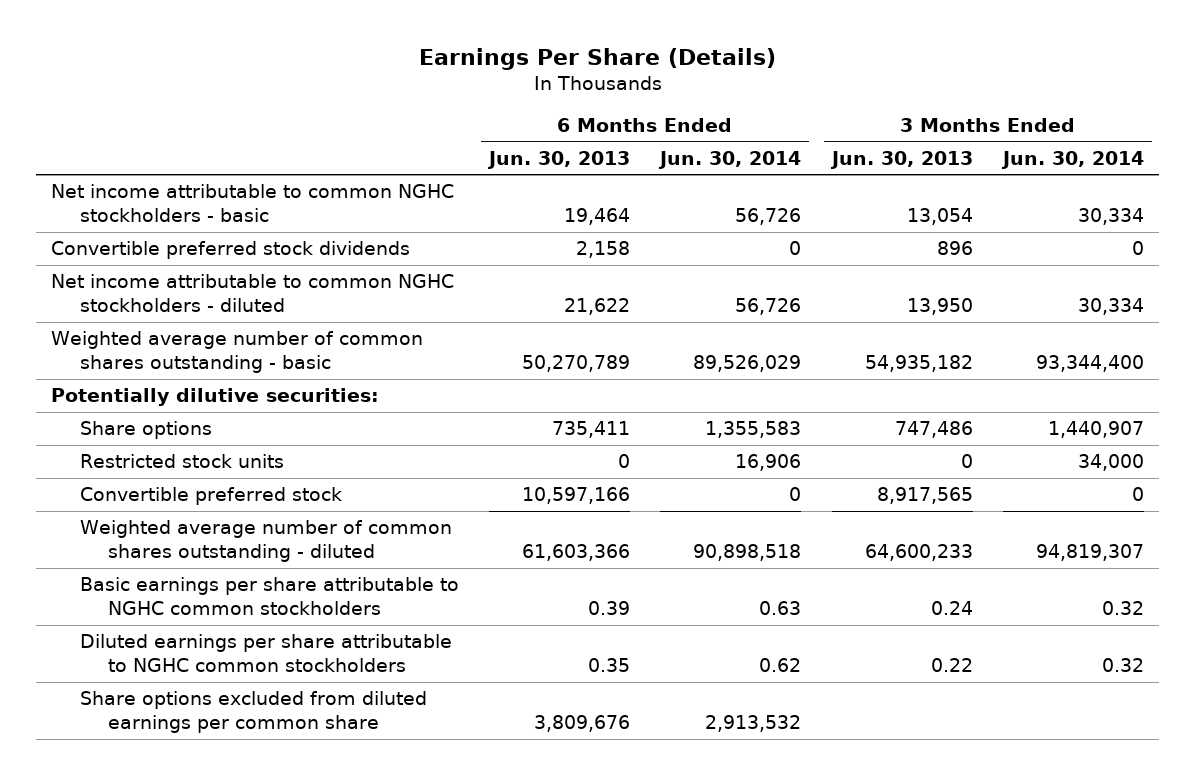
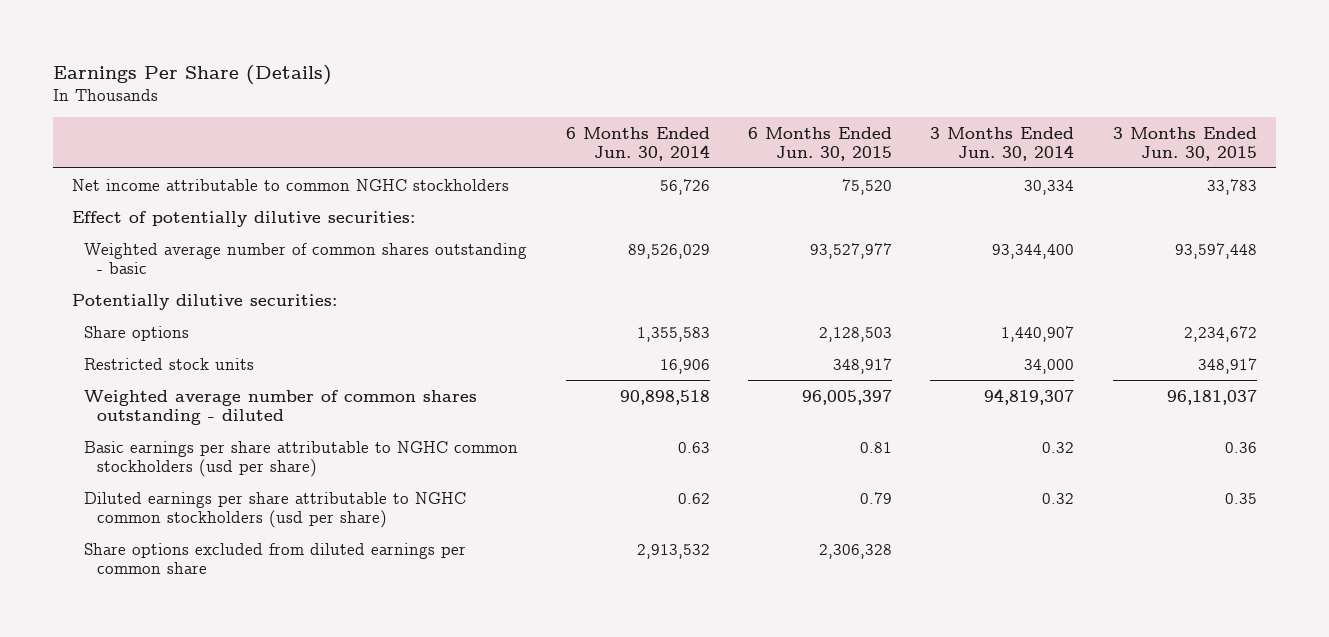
- | 6 Months Ended Jun. 30, 2013 | 6 Months Ended Jun. 30, 2014 | 3 Months Ended Jun. 30, 2013 | 3 Months Ended Jun. 30, 2014
+ | 6 Months Ended Jun. 30, 2014 | 6 Months Ended Jun. 30, 2015 | 3 Months Ended Jun. 30, 2014 | 3 Months Ended Jun. 30, 2015
- Net income attributable to common NGHC stockholders - basic | 19,464 | 56,726 | 13,054 | 30,334
- Convertible preferred stock dividends | 2,158 | 0 | 896 | 0
- Net income attributable to common NGHC stockholders - diluted | 21,622 | 56,726 | 13,950 | 30,334
+ Net income attributable to common NGHC stockholders | 56,726 | 75,520 | 30,334 | 33,783
+ Effect of potentially dilutive securities:
- Convertible preferred stock | 10,597,166 | 0 | 8,917,565 | 0
- Basic earnings per share attributable to NGHC common stockholders | 0.39 | 0.63 | 0.24 | 0.32
- Diluted earnings per share attributable to NGHC common stockholders | 0.35 | 0.62 | 0.22 | 0.32
+ Basic earnings per share attributable to NGHC common stockholders (usd per share) | 0.63 | 0.81 | 0.32 | 0.36
+ Diluted earnings per share attributable to NGHC common stockholders (usd per share) | 0.62 | 0.79 | 0.32 | 0.35

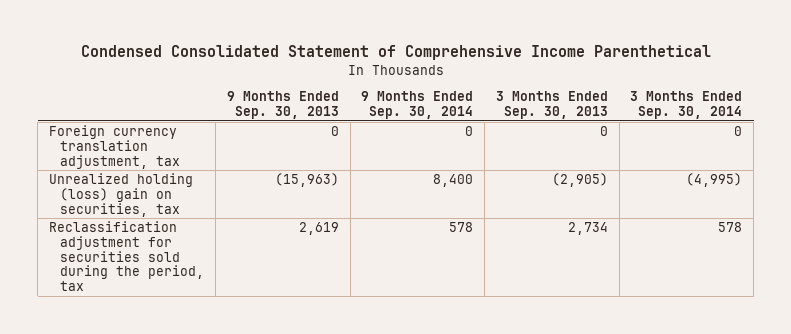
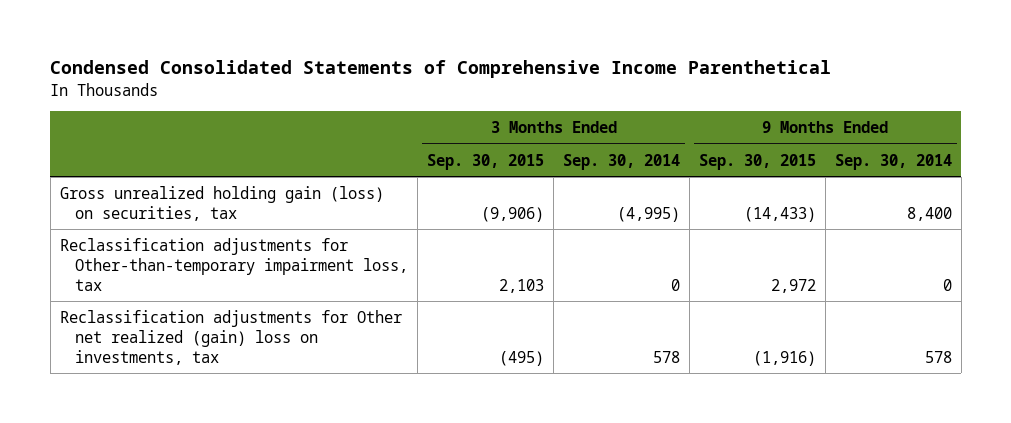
- Condensed Consolidated Statement of Comprehensive Income Parenthetical
+ Condensed Consolidated Statements of Comprehensive Income Parenthetical
- | 9 Months Ended Sep. 30, 2013 | 9 Months Ended Sep. 30, 2014 | 3 Months Ended Sep. 30, 2013 | 3 Months Ended Sep. 30, 2014
+ | 3 Months Ended Sep. 30, 2015 | 3 Months Ended Sep. 30, 2014 | 9 Months Ended Sep. 30, 2015 | 9 Months Ended Sep. 30, 2014
- Foreign currency translation adjustment, tax | 0 | 0 | 0 | 0
- Unrealized holding (loss) gain on securities, tax | (15,963) | 8,400 | (2,905) | (4,995)
- Reclassification adjustment for securities sold during the period, tax | 2,619 | 578 | 2,734 | 578
+ Gross unrealized holding gain (loss) on securities, tax | (9,906) | (4,995) | (14,433) | 8,400
+ Reclassification adjustments for Other-than-temporary impairment loss, tax | 2,103 | 0 | 2,972 | 0
+ Reclassification adjustments for Other net realized (gain) loss on investments, tax | (495) | 578 | (1,916) | 578

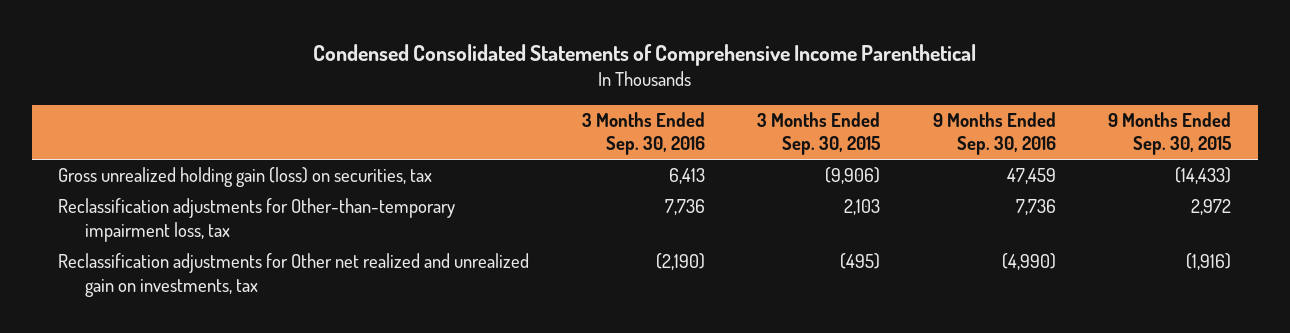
- | 3 Months Ended Sep. 30, 2015 | 3 Months Ended Sep. 30, 2014 | 9 Months Ended Sep. 30, 2015 | 9 Months Ended Sep. 30, 2014
+ | 3 Months Ended Sep. 30, 2016 | 3 Months Ended Sep. 30, 2015 | 9 Months Ended Sep. 30, 2016 | 9 Months Ended Sep. 30, 2015
- Reclassification adjustments for Other net realized (gain) loss on investments, tax | (495) | 578 | (1,916) | 578
+ Reclassification adjustments for Other net realized and unrealized gain on investments, tax | (2,190) | (495) | (4,990) | (1,916)

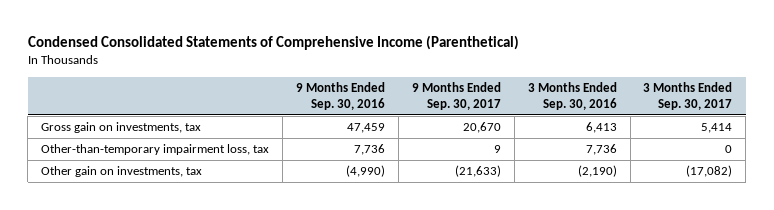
- Condensed Consolidated Statements of Comprehensive Income Parenthetical
+ Condensed Consolidated Statements of Comprehensive Income (Parenthetical)
- | 3 Months Ended Sep. 30, 2016 | 3 Months Ended Sep. 30, 2015 | 9 Months Ended Sep. 30, 2016 | 9 Months Ended Sep. 30, 2015
+ | 9 Months Ended Sep. 30, 2016 | 9 Months Ended Sep. 30, 2017 | 3 Months Ended Sep. 30, 2016 | 3 Months Ended Sep. 30, 2017
- Gross unrealized holding gain (loss) on securities, tax | 6,413 | (9,906) | 47,459 | (14,433)
- Reclassification adjustments for Other-than-temporary impairment loss, tax | 7,736 | 2,103 | 7,736 | 2,972
- Reclassification adjustments for Other net realized and unrealized gain on investments, tax | (2,190) | (495) | (4,990) | (1,916)
+ Gross gain on investments, tax | 47,459 | 20,670 | 6,413 | 5,414
+ Other-than-temporary impairment loss, tax | 7,736 | 9 | 7,736 | 0
+ Other gain on investments, tax | (4,990) | (21,633) | (2,190) | (17,082)

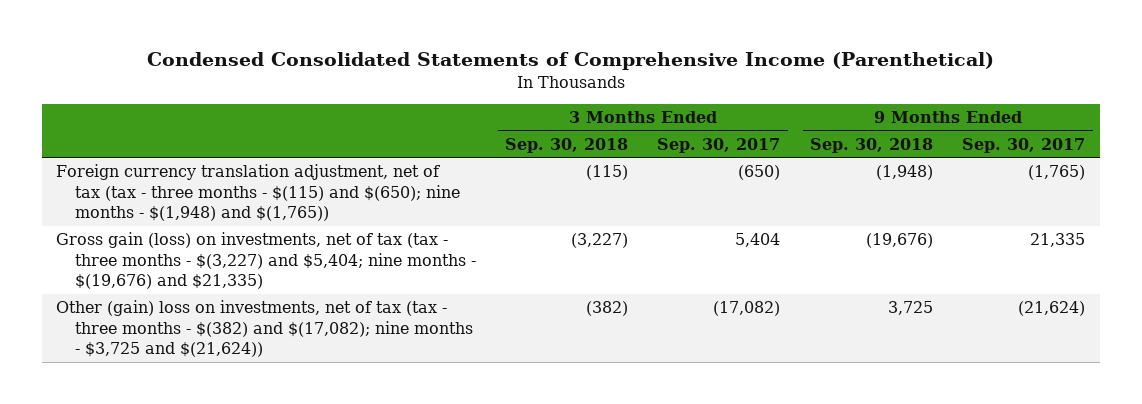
- | 9 Months Ended Sep. 30, 2016 | 9 Months Ended Sep. 30, 2017 | 3 Months Ended Sep. 30, 2016 | 3 Months Ended Sep. 30, 2017
+ | 3 Months Ended Sep. 30, 2018 | 3 Months Ended Sep. 30, 2017 | 9 Months Ended Sep. 30, 2018 | 9 Months Ended Sep. 30, 2017
- Gross gain on investments, tax | 47,459 | 20,670 | 6,413 | 5,414
- Other-than-temporary impairment loss, tax | 7,736 | 9 | 7,736 | 0
- Other gain on investments, tax | (4,990) | (21,633) | (2,190) | (17,082)
+ Foreign currency translation adjustment, net of tax (tax - three months - $(115) and $(650); nine months - $(1,948) and $(1,765)) | (115) | (650) | (1,948) | (1,765)
+ Gross gain (loss) on investments, net of tax (tax - three months - $(3,227) and $5,404; nine months - $(19,676) and $21,335) | (3,227) | 5,404 | (19,676) | 21,335
+ Other (gain) loss on investments, net of tax (tax - three months - $(382) and $(17,082); nine months - $3,725 and $(21,624)) | (382) | (17,082) | 3,725 | (21,624)

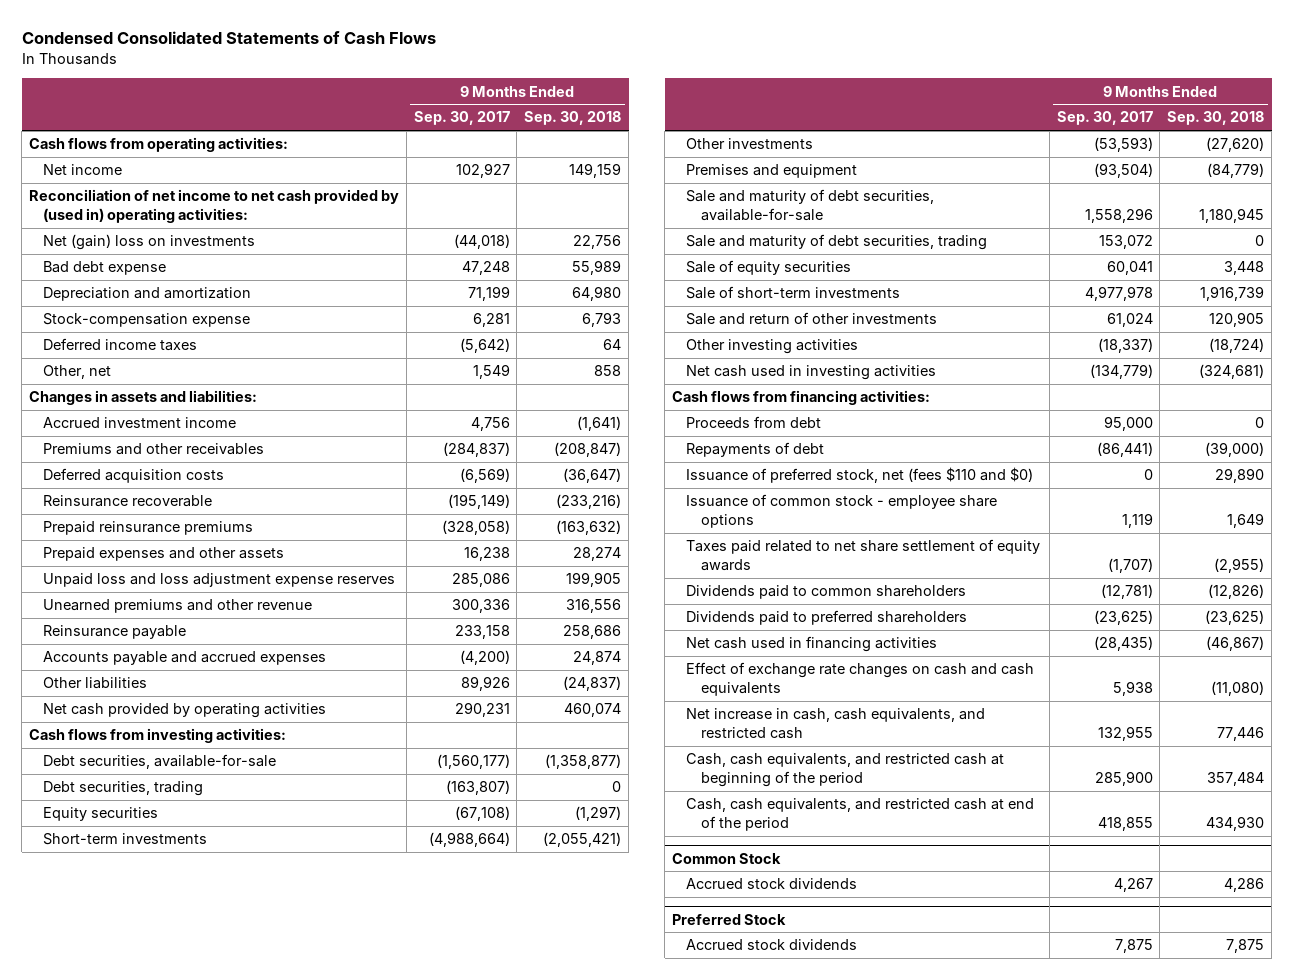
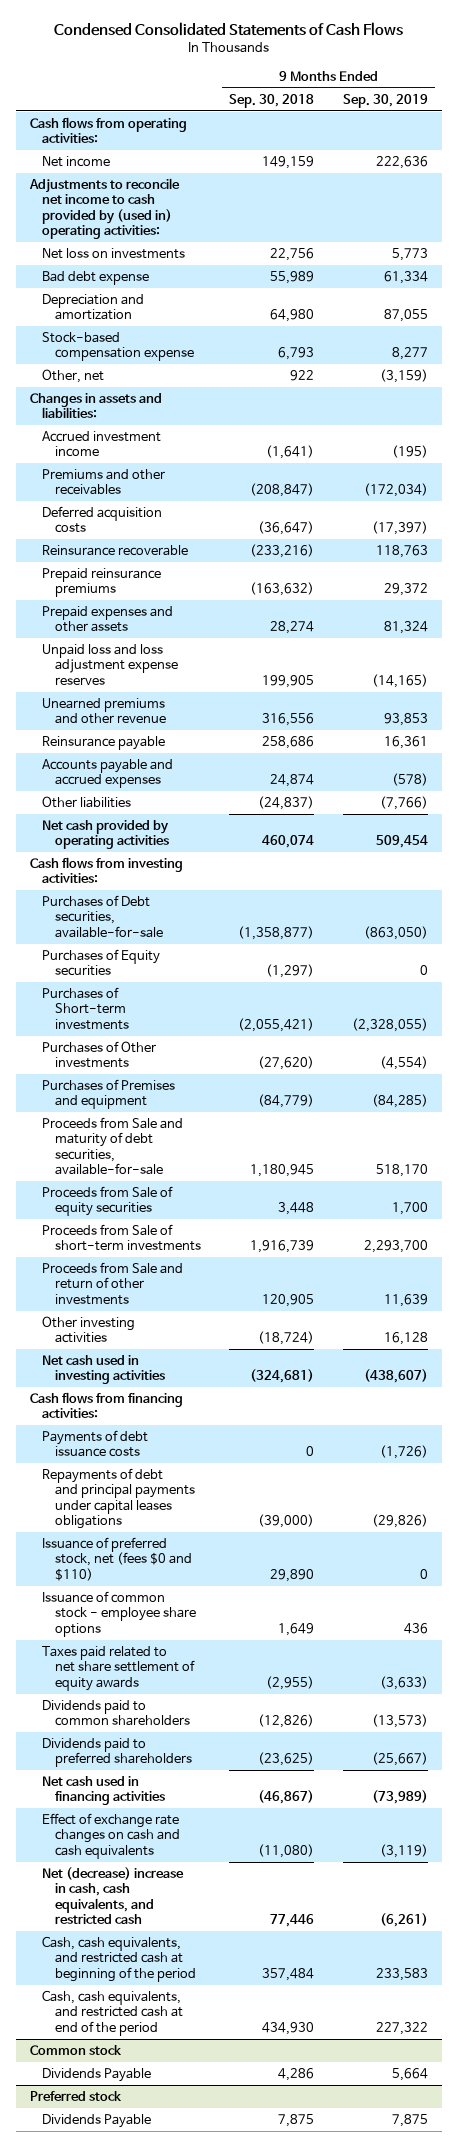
- | 9 Months Ended Sep. 30, 2017 | 9 Months Ended Sep. 30, 2018
+ | 9 Months Ended Sep. 30, 2018 | 9 Months Ended Sep. 30, 2019
- Reconciliation of net income to net cash provided by (used in) operating activities:
- Net (gain) loss on investments | (44,018) | 22,756
+ Adjustments to reconcile net income to cash provided by (used in) operating activities:
+ Net loss on investments | 22,756 | 5,773
- Stock-compensation expense | 6,281 | 6,793
- Deferred income taxes | (5,642) | 64
- Other, net | 1,549 | 858
+ Stock-based compensation expense | 6,793 | 8,277
+ Other, net | 922 | (3,159)
- Debt securities, available-for-sale | (1,560,177) | (1,358,877)
- Debt securities, trading | (163,807) | 0
- Equity securities | (67,108) | (1,297)
- Short-term investments | (4,988,664) | (2,055,421)
- Other investments | (53,593) | (27,620)
- Premises and equipment | (93,504) | (84,779)
- Sale and maturity of debt securities, available-for-sale | 1,558,296 | 1,180,945
- Sale and maturity of debt securities, trading | 153,072 | 0
- Sale of equity securities | 60,041 | 3,448
- Sale of short-term investments | 4,977,978 | 1,916,739
- Sale and return of other investments | 61,024 | 120,905
+ Purchases of Debt securities, available-for-sale | (1,358,877) | (863,050)
+ Purchases of Equity securities | (1,297) | 0
+ Purchases of Short-term investments | (2,055,421) | (2,328,055)
+ Purchases of Other investments | (27,620) | (4,554)
+ Purchases of Premises and equipment | (84,779) | (84,285)
+ Proceeds from Sale and maturity of debt securities, available-for-sale | 1,180,945 | 518,170
+ Proceeds from Sale of equity securities | 3,448 | 1,700
+ Proceeds from Sale of short-term investments | 1,916,739 | 2,293,700
+ Proceeds from Sale and return of other investments | 120,905 | 11,639
- Proceeds from debt | 95,000 | 0
- Repayments of debt | (86,441) | (39,000)
- Issuance of preferred stock, net (fees $110 and $0) | 0 | 29,890
+ Payments of debt issuance costs | 0 | (1,726)
+ Repayments of debt and principal payments under capital leases obligations | (39,000) | (29,826)
+ Issuance of preferred stock, net (fees $0 and $110) | 29,890 | 0
- Net increase in cash, cash equivalents, and restricted cash | 132,955 | 77,446
+ Net (decrease) increase in cash, cash equivalents, and restricted cash | 77,446 | (6,261)
- Common Stock
- Accrued stock dividends | 4,267 | 4,286
- Preferred Stock
- Accrued stock dividends | 7,875 | 7,875
+ Common stock
+ Dividends Payable | 4,286 | 5,664
+ Preferred stock
+ Dividends Payable | 7,875 | 7,875

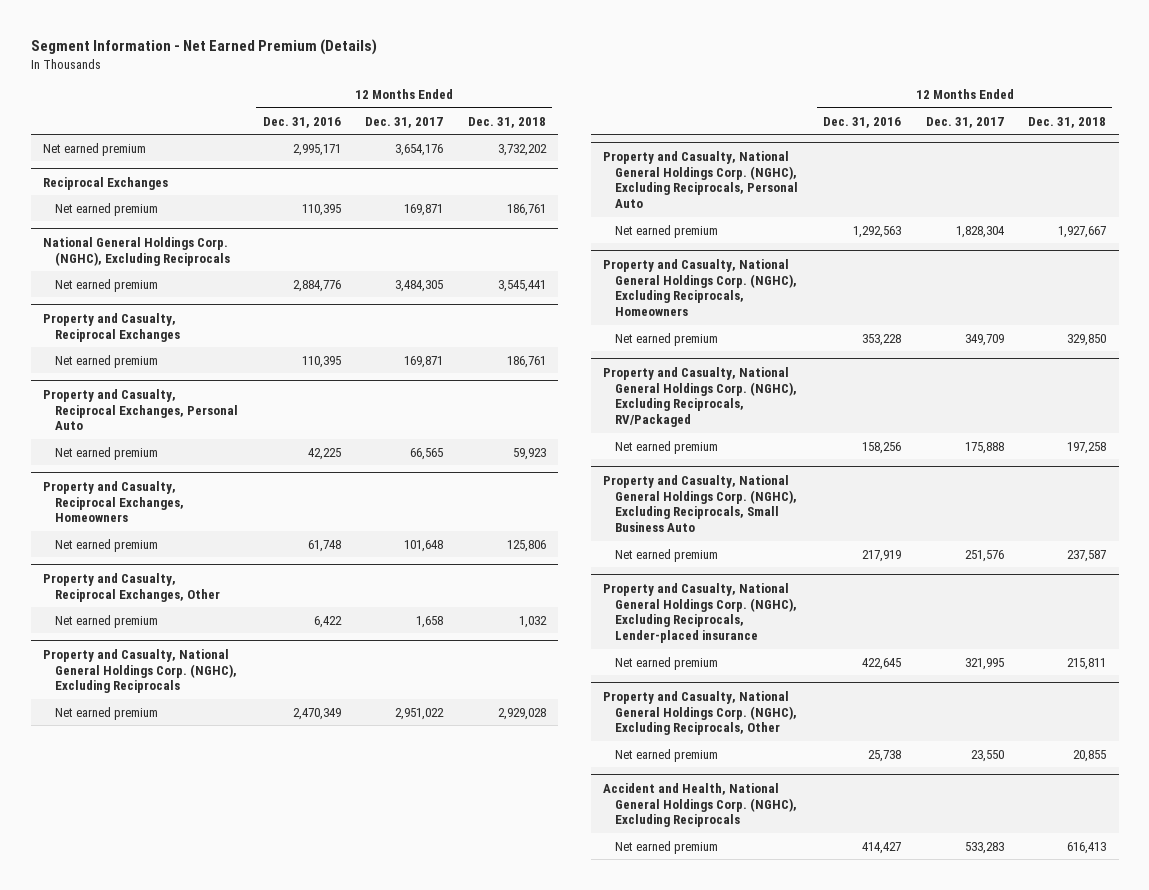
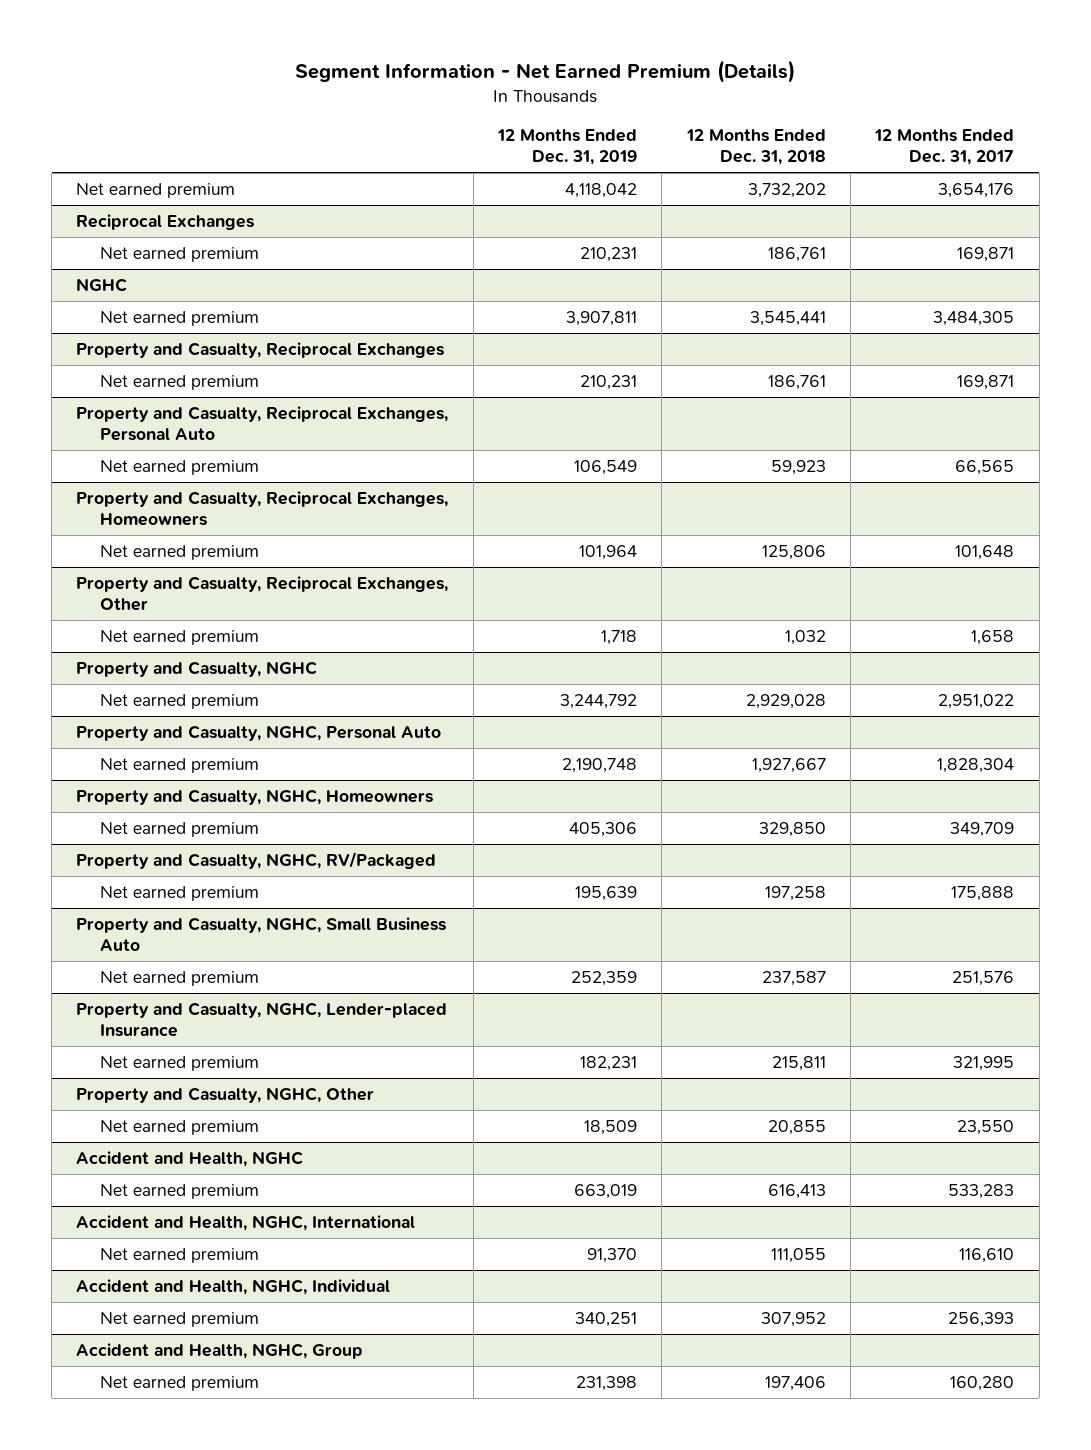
- | 12 Months Ended Dec. 31, 2016 | 12 Months Ended Dec. 31, 2017 | 12 Months Ended Dec. 31, 2018
+ | 12 Months Ended Dec. 31, 2019 | 12 Months Ended Dec. 31, 2018 | 12 Months Ended Dec. 31, 2017
- National General Holdings Corp. (NGHC), Excluding Reciprocals
+ NGHC
- Property and Casualty, National General Holdings Corp. (NGHC), Excluding Reciprocals
+ Property and Casualty, NGHC
- Property and Casualty, National General Holdings Corp. (NGHC), Excluding Reciprocals, Personal Auto
+ Property and Casualty, NGHC, Personal Auto
- Property and Casualty, National General Holdings Corp. (NGHC), Excluding Reciprocals, Homeowners
+ Property and Casualty, NGHC, Homeowners
- Property and Casualty, National General Holdings Corp. (NGHC), Excluding Reciprocals, RV/Packaged
+ Property and Casualty, NGHC, RV/Packaged
- Property and Casualty, National General Holdings Corp. (NGHC), Excluding Reciprocals, Small Business Auto
+ Property and Casualty, NGHC, Small Business Auto
- Property and Casualty, National General Holdings Corp. (NGHC), Excluding Reciprocals, Lender-placed insurance
+ Property and Casualty, NGHC, Lender-placed Insurance
- Property and Casualty, National General Holdings Corp. (NGHC), Excluding Reciprocals, Other
+ Property and Casualty, NGHC, Other
- Accident and Health, National General Holdings Corp. (NGHC), Excluding Reciprocals
+ Accident and Health, NGHC
+ Accident and Health, NGHC, International
+ Net earned premium | 91,370 | 111,055 | 116,610
+ Accident and Health, NGHC, Individual
+ Net earned premium | 340,251 | 307,952 | 256,393
+ Accident and Health, NGHC, Group
+ Net earned premium | 231,398 | 197,406 | 160,280

